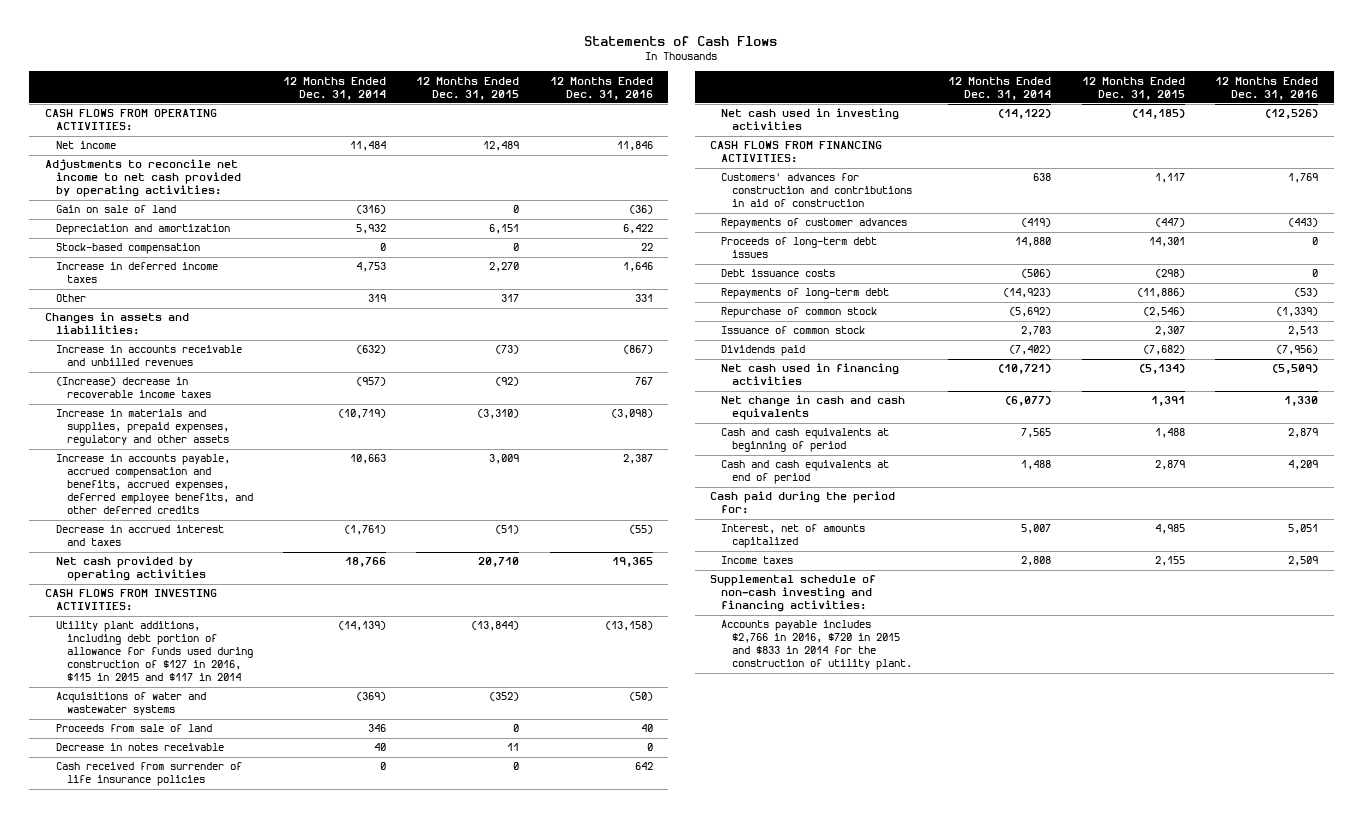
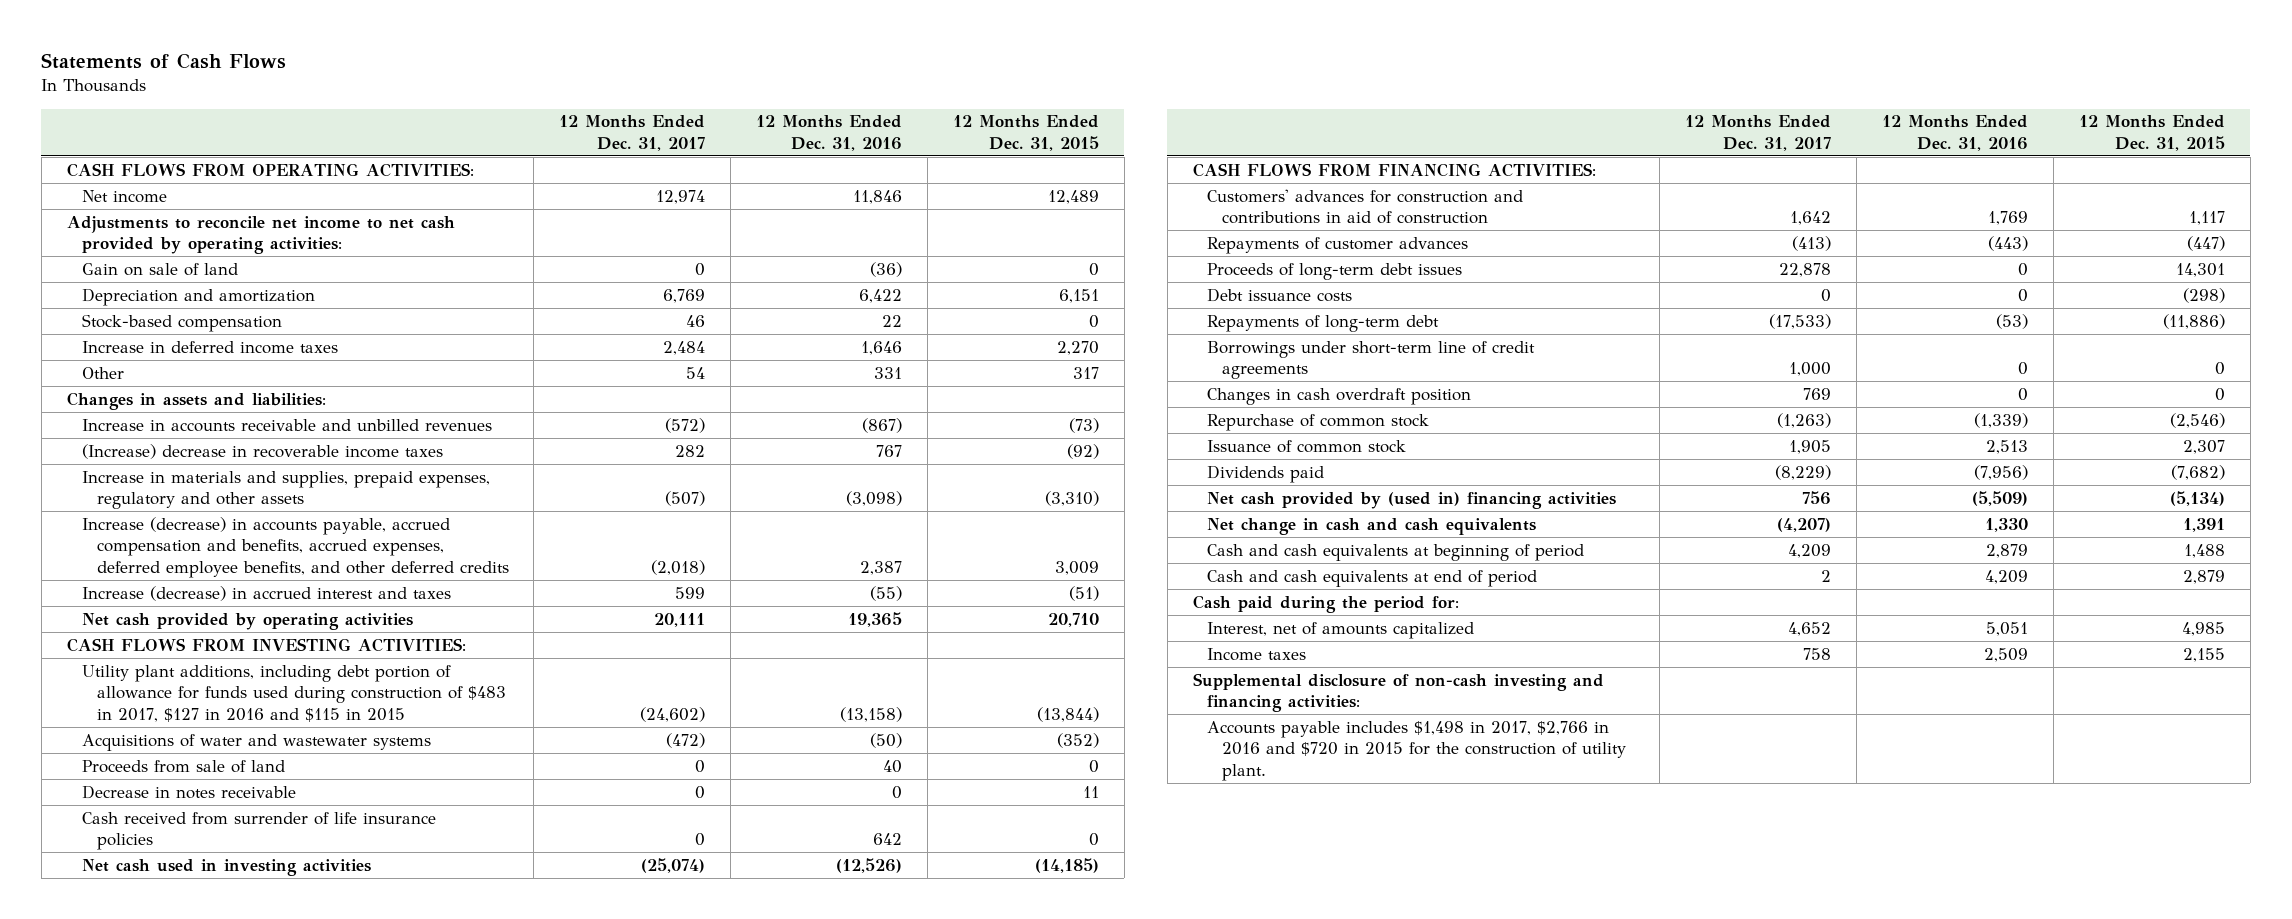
- | 12 Months Ended Dec. 31, 2014 | 12 Months Ended Dec. 31, 2015 | 12 Months Ended Dec. 31, 2016
+ | 12 Months Ended Dec. 31, 2017 | 12 Months Ended Dec. 31, 2016 | 12 Months Ended Dec. 31, 2015
- Increase in accounts payable, accrued compensation and benefits, accrued expenses, deferred employee benefits, and other deferred credits | 10,663 | 3,009 | 2,387
- Decrease in accrued interest and taxes | (1,761) | (51) | (55)
+ Increase (decrease) in accounts payable, accrued compensation and benefits, accrued expenses, deferred employee benefits, and other deferred credits | (2,018) | 2,387 | 3,009
+ Increase (decrease) in accrued interest and taxes | 599 | (55) | (51)
- Utility plant additions, including debt portion of allowance for funds used during construction of $127 in 2016, $115 in 2015 and $117 in 2014 | (14,139) | (13,844) | (13,158)
+ Utility plant additions, including debt portion of allowance for funds used during construction of $483 in 2017, $127 in 2016 and $115 in 2015 | (24,602) | (13,158) | (13,844)
+ Borrowings under short-term line of credit agreements | 1,000 | 0 | 0
+ Changes in cash overdraft position | 769 | 0 | 0
- Net cash used in financing activities | (10,721) | (5,134) | (5,509)
+ Net cash provided by (used in) financing activities | 756 | (5,509) | (5,134)
- Supplemental schedule of non-cash investing and financing activities:
- Accounts payable includes $2,766 in 2016, $720 in 2015 and $833 in 2014 for the construction of utility plant.
+ Supplemental disclosure of non-cash investing and financing activities:
+ Accounts payable includes $1,498 in 2017, $2,766 in 2016 and $720 in 2015 for the construction of utility plant.

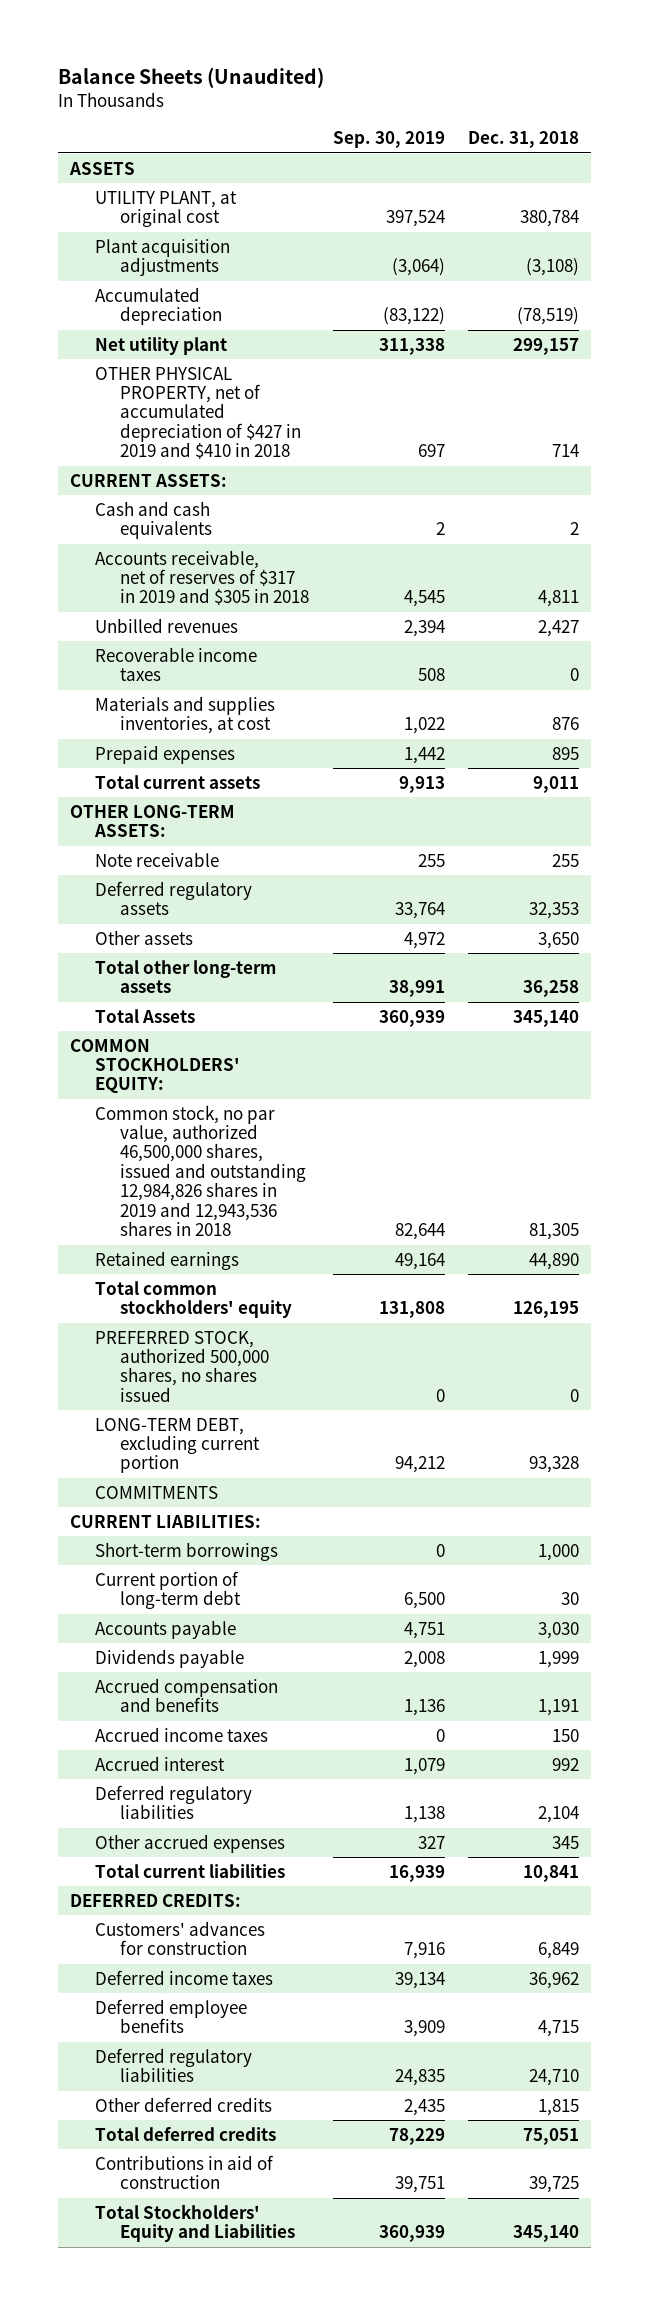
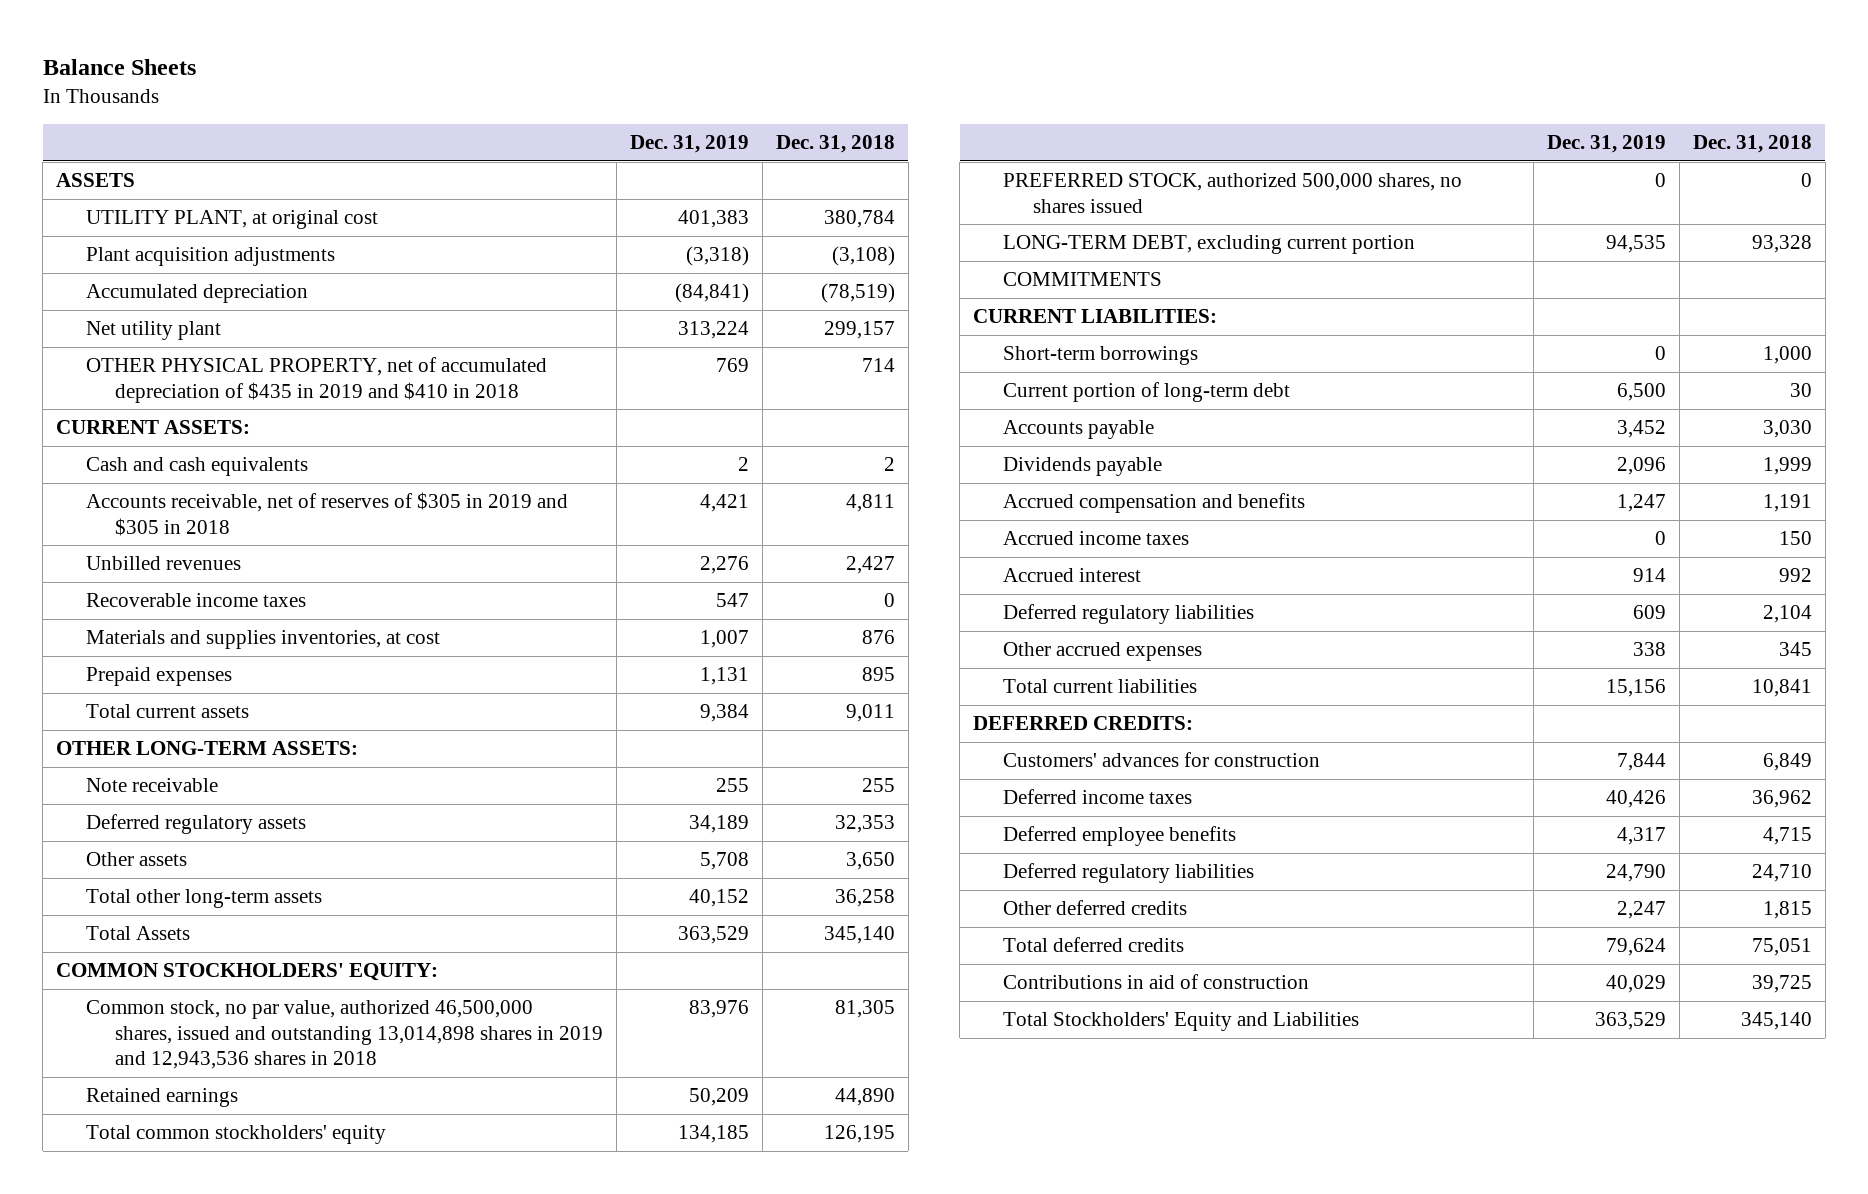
- Balance Sheets (Unaudited)
+ Balance Sheets
- | Sep. 30, 2019 | Dec. 31, 2018
+ | Dec. 31, 2019 | Dec. 31, 2018
- OTHER PHYSICAL PROPERTY, net of accumulated depreciation of $427 in 2019 and $410 in 2018 | 697 | 714
+ OTHER PHYSICAL PROPERTY, net of accumulated depreciation of $435 in 2019 and $410 in 2018 | 769 | 714
- Accounts receivable, net of reserves of $317 in 2019 and $305 in 2018 | 4,545 | 4,811
+ Accounts receivable, net of reserves of $305 in 2019 and $305 in 2018 | 4,421 | 4,811
- Common stock, no par value, authorized 46,500,000 shares, issued and outstanding 12,984,826 shares in 2019 and 12,943,536 shares in 2018 | 82,644 | 81,305
+ Common stock, no par value, authorized 46,500,000 shares, issued and outstanding 13,014,898 shares in 2019 and 12,943,536 shares in 2018 | 83,976 | 81,305

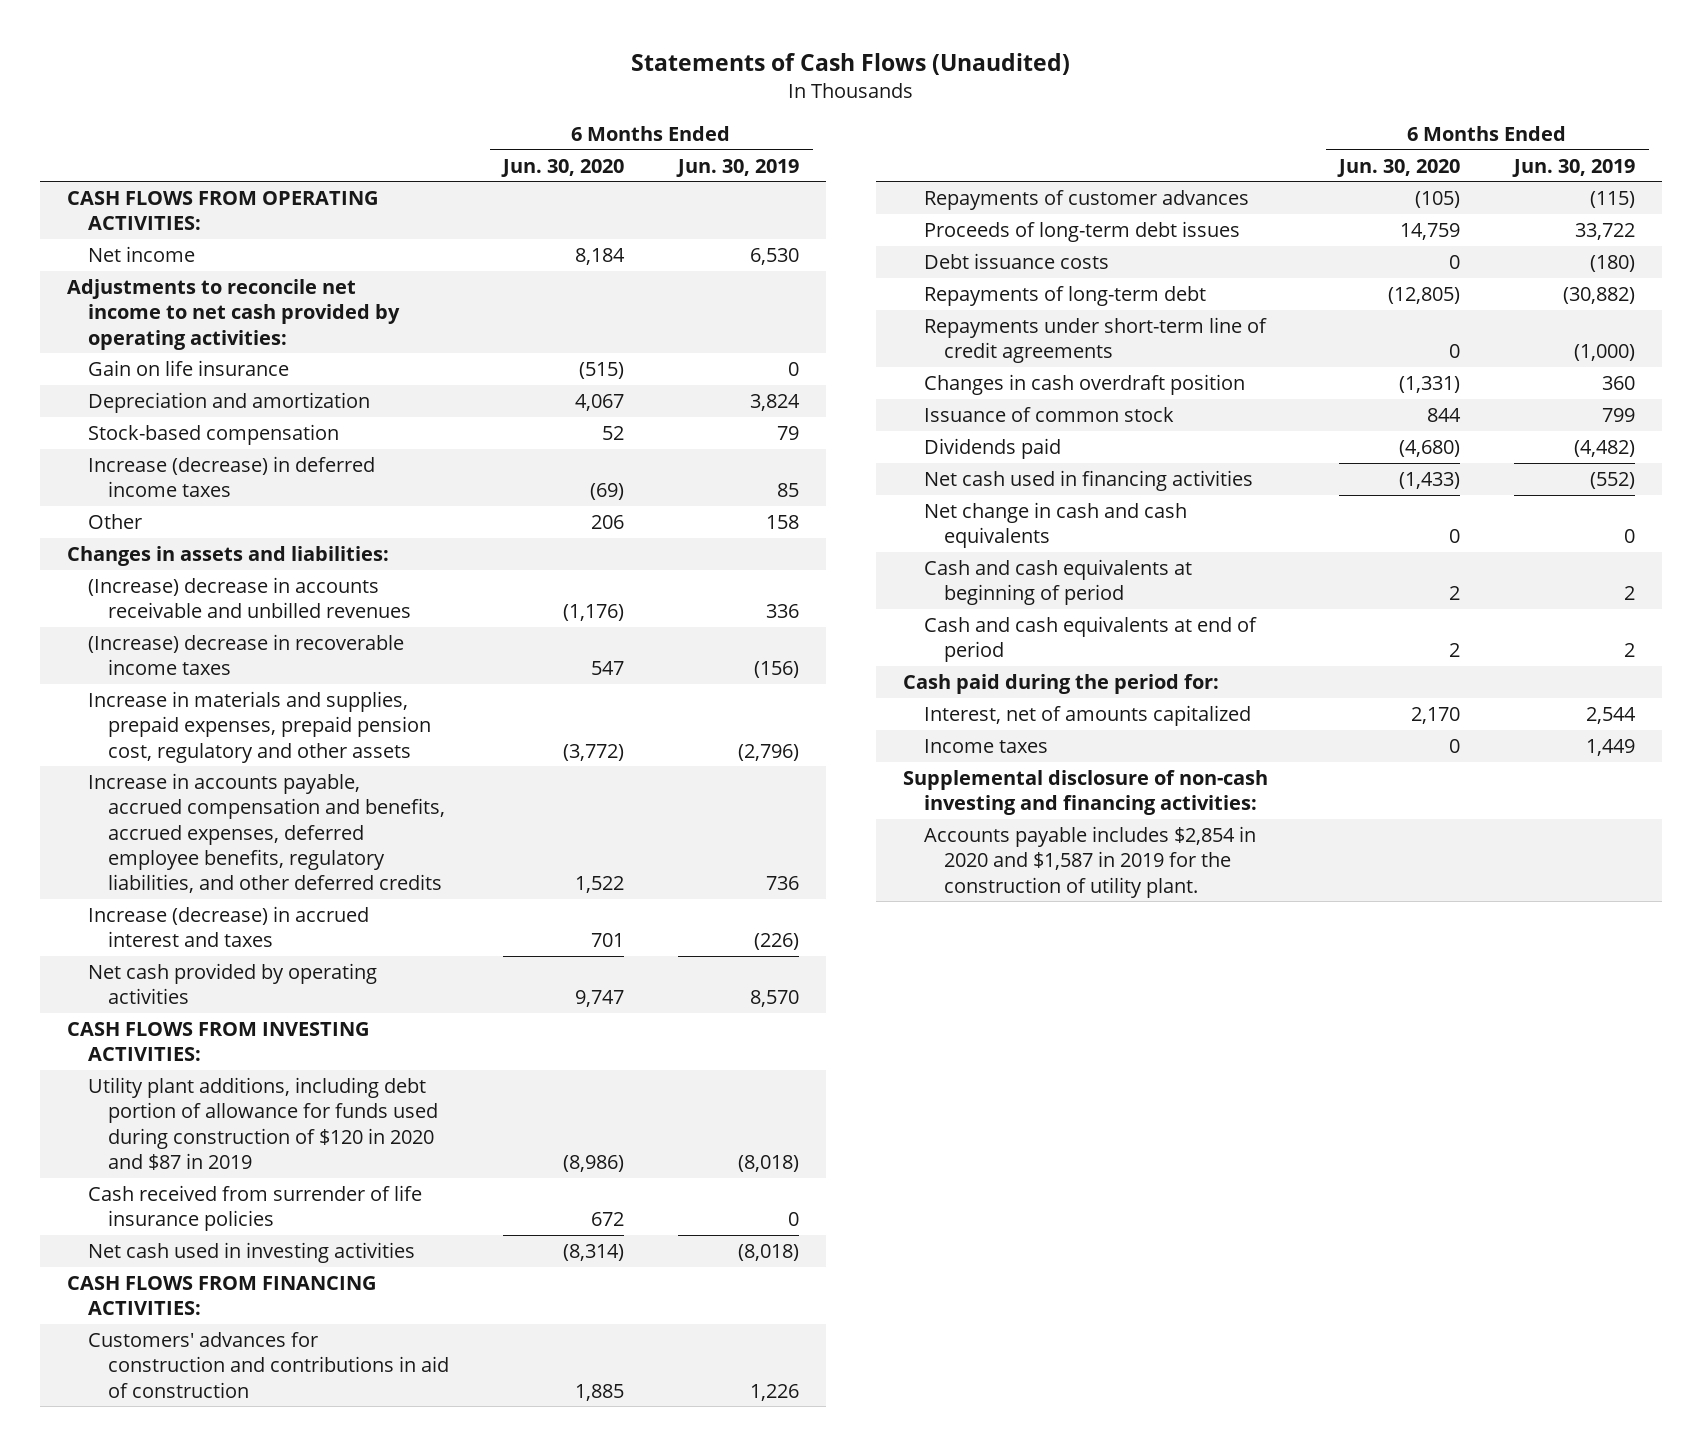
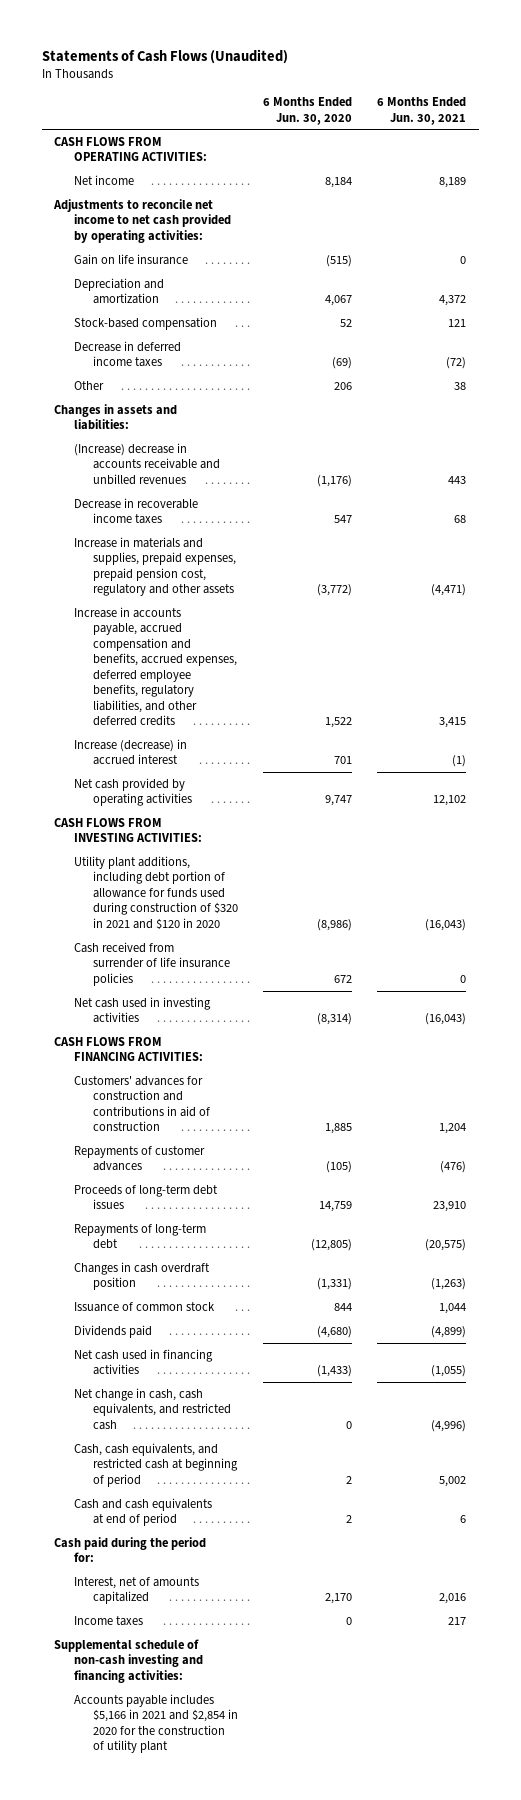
- | 6 Months Ended Jun. 30, 2020 | 6 Months Ended Jun. 30, 2019
+ | 6 Months Ended Jun. 30, 2020 | 6 Months Ended Jun. 30, 2021
- Increase (decrease) in deferred income taxes | (69) | 85
+ Decrease in deferred income taxes | (69) | (72)
- (Increase) decrease in recoverable income taxes | 547 | (156)
+ Decrease in recoverable income taxes | 547 | 68
- Increase (decrease) in accrued interest and taxes | 701 | (226)
+ Increase (decrease) in accrued interest | 701 | (1)
- Utility plant additions, including debt portion of allowance for funds used during construction of $120 in 2020 and $87 in 2019 | (8,986) | (8,018)
+ Utility plant additions, including debt portion of allowance for funds used during construction of $320 in 2021 and $120 in 2020 | (8,986) | (16,043)
- Debt issuance costs | 0 | (180)
- Repayments under short-term line of credit agreements | 0 | (1,000)
- Net change in cash and cash equivalents | 0 | 0
- Cash and cash equivalents at beginning of period | 2 | 2
+ Net change in cash, cash equivalents, and restricted cash | 0 | (4,996)
+ Cash, cash equivalents, and restricted cash at beginning of period | 2 | 5,002
- Supplemental disclosure of non-cash investing and financing activities:
- Accounts payable includes $2,854 in 2020 and $1,587 in 2019 for the construction of utility plant.
+ Supplemental schedule of non-cash investing and financing activities:
+ Accounts payable includes $5,166 in 2021 and $2,854 in 2020 for the construction of utility plant

